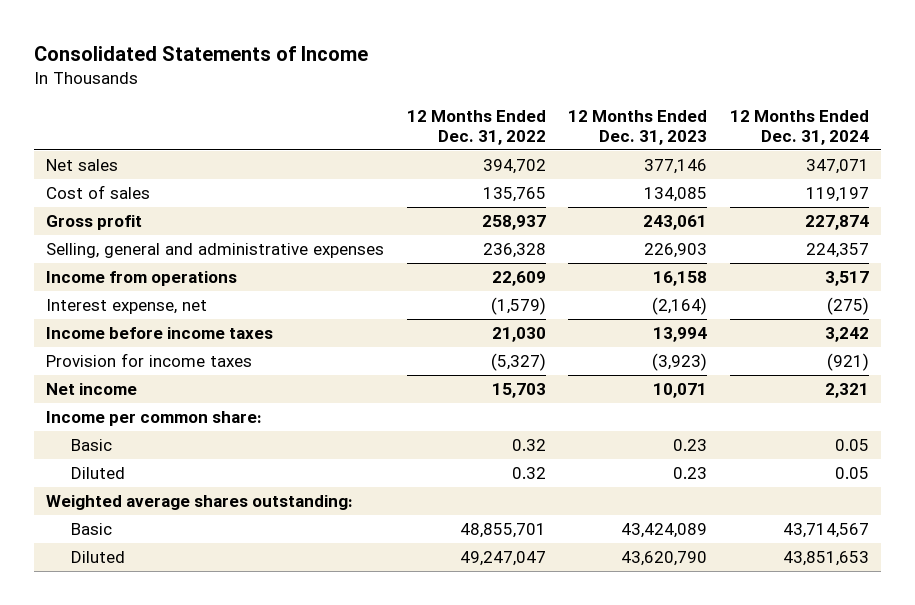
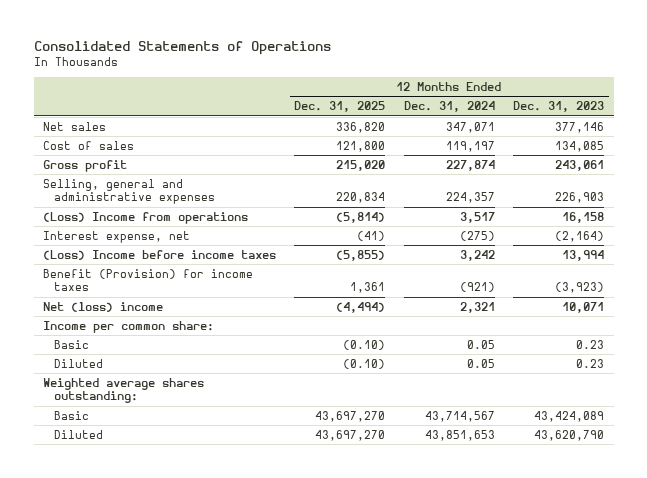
- Consolidated Statements of Income
+ Consolidated Statements of Operations
- | 12 Months Ended Dec. 31, 2022 | 12 Months Ended Dec. 31, 2023 | 12 Months Ended Dec. 31, 2024
+ | 12 Months Ended Dec. 31, 2025 | 12 Months Ended Dec. 31, 2024 | 12 Months Ended Dec. 31, 2023
- Income from operations | 22,609 | 16,158 | 3,517
+ (Loss) Income from operations | (5,814) | 3,517 | 16,158
- Income before income taxes | 21,030 | 13,994 | 3,242
- Provision for income taxes | (5,327) | (3,923) | (921)
- Net income | 15,703 | 10,071 | 2,321
+ (Loss) Income before income taxes | (5,855) | 3,242 | 13,994
+ Benefit (Provision) for income taxes | 1,361 | (921) | (3,923)
+ Net (loss) income | (4,494) | 2,321 | 10,071

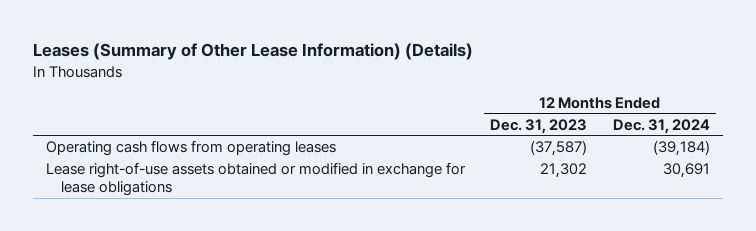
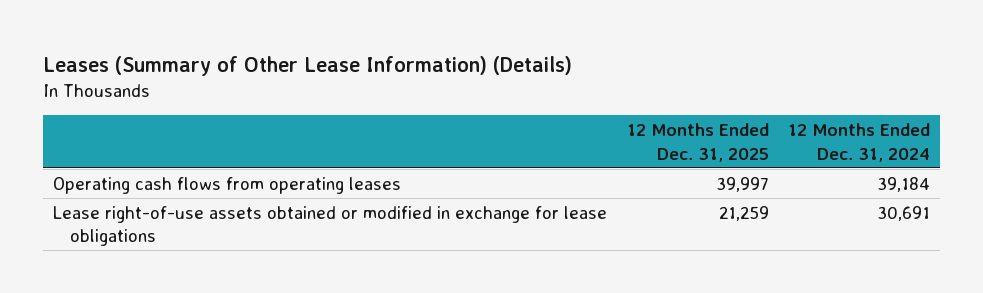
- | 12 Months Ended Dec. 31, 2023 | 12 Months Ended Dec. 31, 2024
+ | 12 Months Ended Dec. 31, 2025 | 12 Months Ended Dec. 31, 2024
- Operating cash flows from operating leases | (37,587) | (39,184)
+ Operating cash flows from operating leases | 39,997 | 39,184

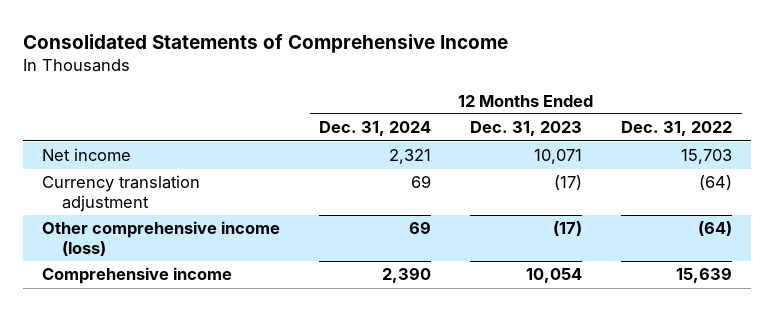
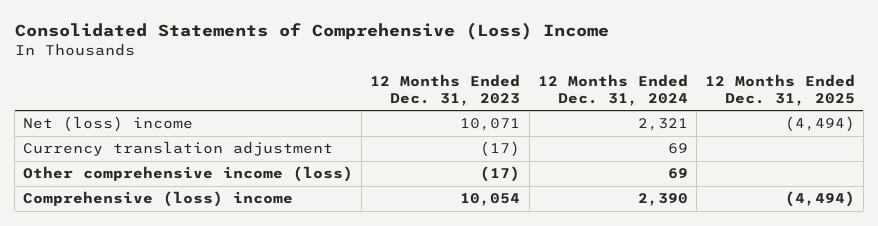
- Consolidated Statements of Comprehensive Income
+ Consolidated Statements of Comprehensive (Loss) Income
- | 12 Months Ended Dec. 31, 2024 | 12 Months Ended Dec. 31, 2023 | 12 Months Ended Dec. 31, 2022
+ | 12 Months Ended Dec. 31, 2023 | 12 Months Ended Dec. 31, 2024 | 12 Months Ended Dec. 31, 2025
- Net income | 2,321 | 10,071 | 15,703
+ Net (loss) income | 10,071 | 2,321 | (4,494)
- Comprehensive income | 2,390 | 10,054 | 15,639
+ Comprehensive (loss) income | 10,054 | 2,390 | (4,494)

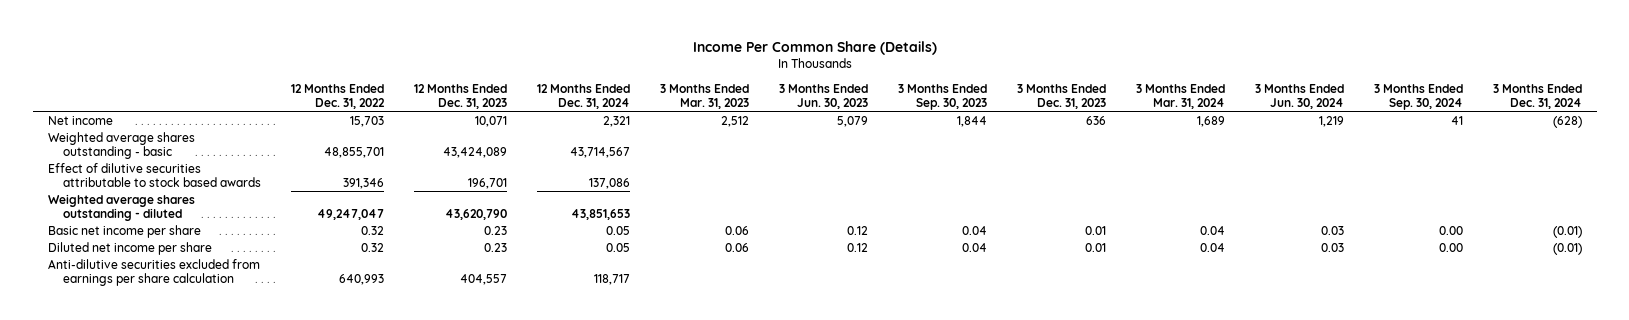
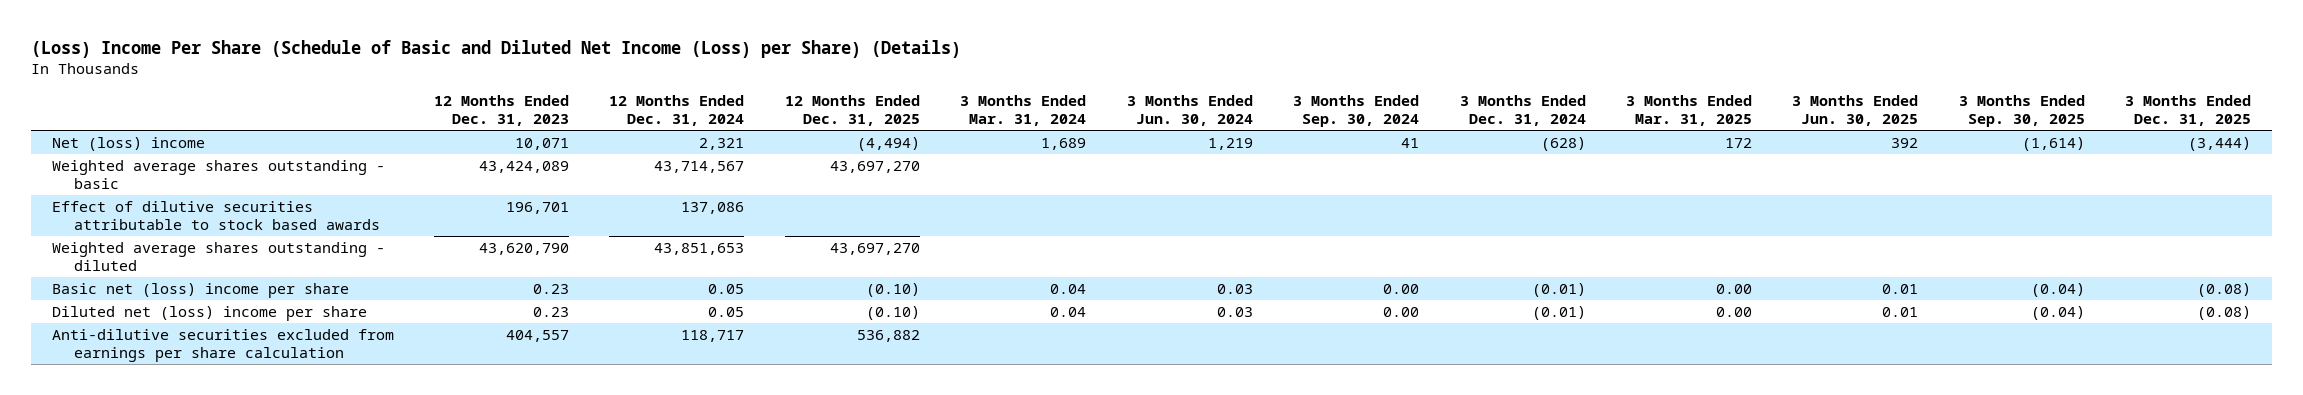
- Income Per Common Share (Details)
+ (Loss) Income Per Share (Schedule of Basic and Diluted Net Income (Loss) per Share) (Details)
- | 12 Months Ended Dec. 31, 2022 | 12 Months Ended Dec. 31, 2023 | 12 Months Ended Dec. 31, 2024 | 3 Months Ended Mar. 31, 2023 | 3 Months Ended Jun. 30, 2023 | 3 Months Ended Sep. 30, 2023 | 3 Months Ended Dec. 31, 2023 | 3 Months Ended Mar. 31, 2024 | 3 Months Ended Jun. 30, 2024 | 3 Months Ended Sep. 30, 2024 | 3 Months Ended Dec. 31, 2024
+ | 12 Months Ended Dec. 31, 2023 | 12 Months Ended Dec. 31, 2024 | 12 Months Ended Dec. 31, 2025 | 3 Months Ended Mar. 31, 2024 | 3 Months Ended Jun. 30, 2024 | 3 Months Ended Sep. 30, 2024 | 3 Months Ended Dec. 31, 2024 | 3 Months Ended Mar. 31, 2025 | 3 Months Ended Jun. 30, 2025 | 3 Months Ended Sep. 30, 2025 | 3 Months Ended Dec. 31, 2025
- Net income | 15,703 | 10,071 | 2,321 | 2,512 | 5,079 | 1,844 | 636 | 1,689 | 1,219 | 41 | (628)
+ Net (loss) income | 10,071 | 2,321 | (4,494) | 1,689 | 1,219 | 41 | (628) | 172 | 392 | (1,614) | (3,444)
- Basic net income per share | 0.32 | 0.23 | 0.05 | 0.06 | 0.12 | 0.04 | 0.01 | 0.04 | 0.03 | 0.00 | (0.01)
- Diluted net income per share | 0.32 | 0.23 | 0.05 | 0.06 | 0.12 | 0.04 | 0.01 | 0.04 | 0.03 | 0.00 | (0.01)
+ Basic net (loss) income per share | 0.23 | 0.05 | (0.10) | 0.04 | 0.03 | 0.00 | (0.01) | 0.00 | 0.01 | (0.04) | (0.08)
+ Diluted net (loss) income per share | 0.23 | 0.05 | (0.10) | 0.04 | 0.03 | 0.00 | (0.01) | 0.00 | 0.01 | (0.04) | (0.08)

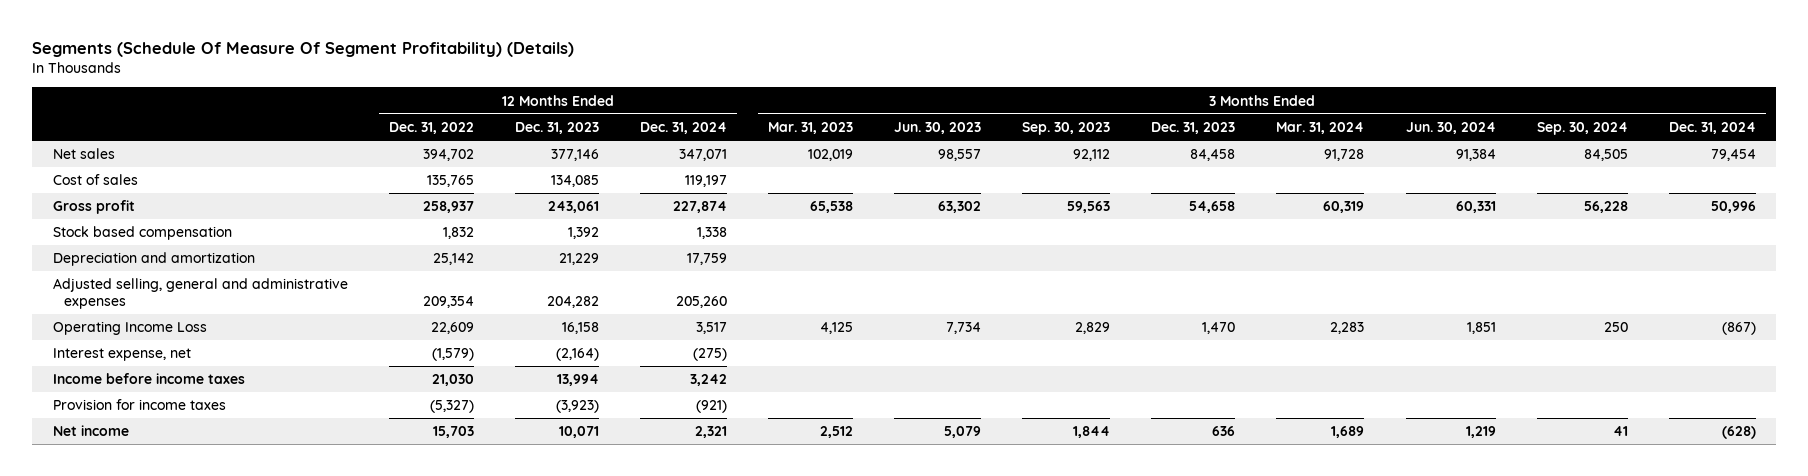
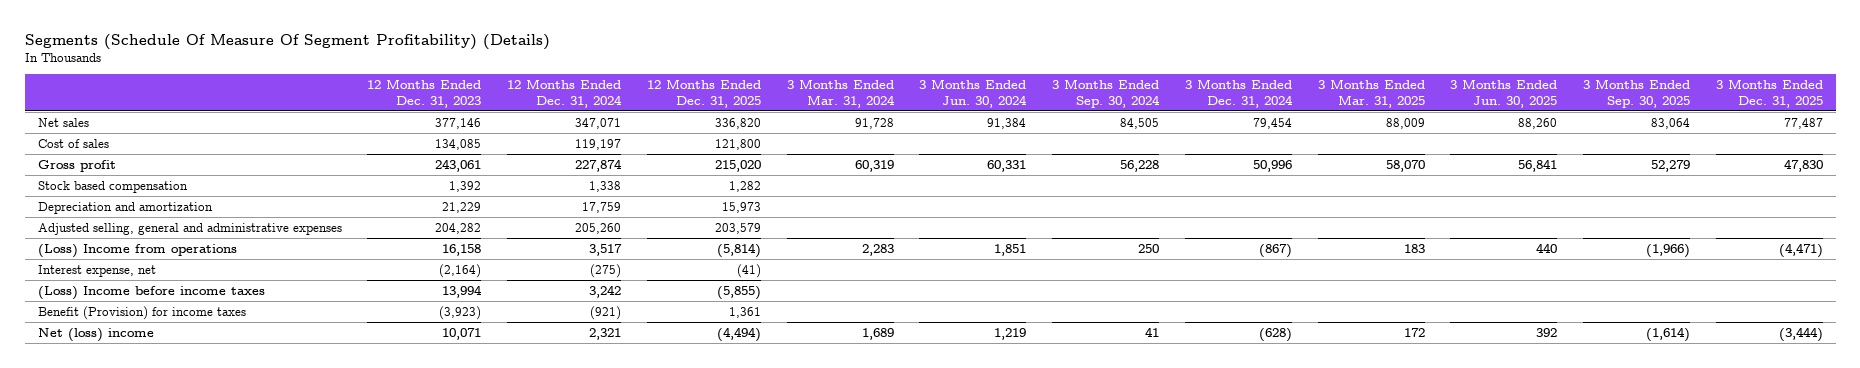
- | 12 Months Ended Dec. 31, 2022 | 12 Months Ended Dec. 31, 2023 | 12 Months Ended Dec. 31, 2024 | 3 Months Ended Mar. 31, 2023 | 3 Months Ended Jun. 30, 2023 | 3 Months Ended Sep. 30, 2023 | 3 Months Ended Dec. 31, 2023 | 3 Months Ended Mar. 31, 2024 | 3 Months Ended Jun. 30, 2024 | 3 Months Ended Sep. 30, 2024 | 3 Months Ended Dec. 31, 2024
+ | 12 Months Ended Dec. 31, 2023 | 12 Months Ended Dec. 31, 2024 | 12 Months Ended Dec. 31, 2025 | 3 Months Ended Mar. 31, 2024 | 3 Months Ended Jun. 30, 2024 | 3 Months Ended Sep. 30, 2024 | 3 Months Ended Dec. 31, 2024 | 3 Months Ended Mar. 31, 2025 | 3 Months Ended Jun. 30, 2025 | 3 Months Ended Sep. 30, 2025 | 3 Months Ended Dec. 31, 2025
- Operating Income Loss | 22,609 | 16,158 | 3,517 | 4,125 | 7,734 | 2,829 | 1,470 | 2,283 | 1,851 | 250 | (867)
+ (Loss) Income from operations | 16,158 | 3,517 | (5,814) | 2,283 | 1,851 | 250 | (867) | 183 | 440 | (1,966) | (4,471)
- Income before income taxes | 21,030 | 13,994 | 3,242 | | | | | | | |
- Provision for income taxes | (5,327) | (3,923) | (921) | | | | | | | |
- Net income | 15,703 | 10,071 | 2,321 | 2,512 | 5,079 | 1,844 | 636 | 1,689 | 1,219 | 41 | (628)
+ (Loss) Income before income taxes | 13,994 | 3,242 | (5,855) | | | | | | | |
+ Benefit (Provision) for income taxes | (3,923) | (921) | 1,361 | | | | | | | |
+ Net (loss) income | 10,071 | 2,321 | (4,494) | 1,689 | 1,219 | 41 | (628) | 172 | 392 | (1,614) | (3,444)

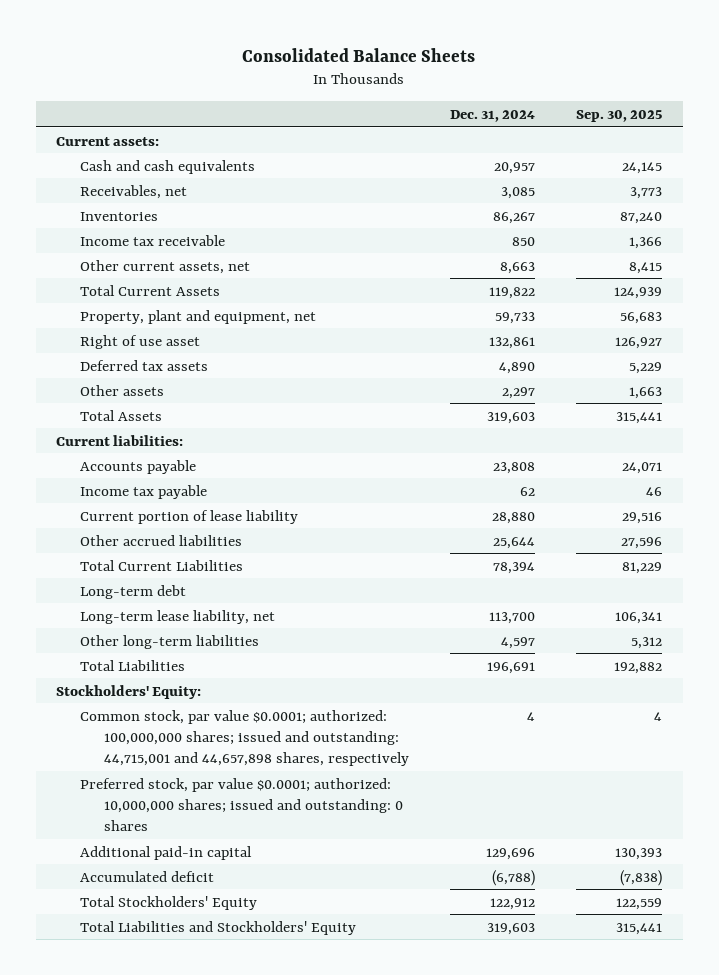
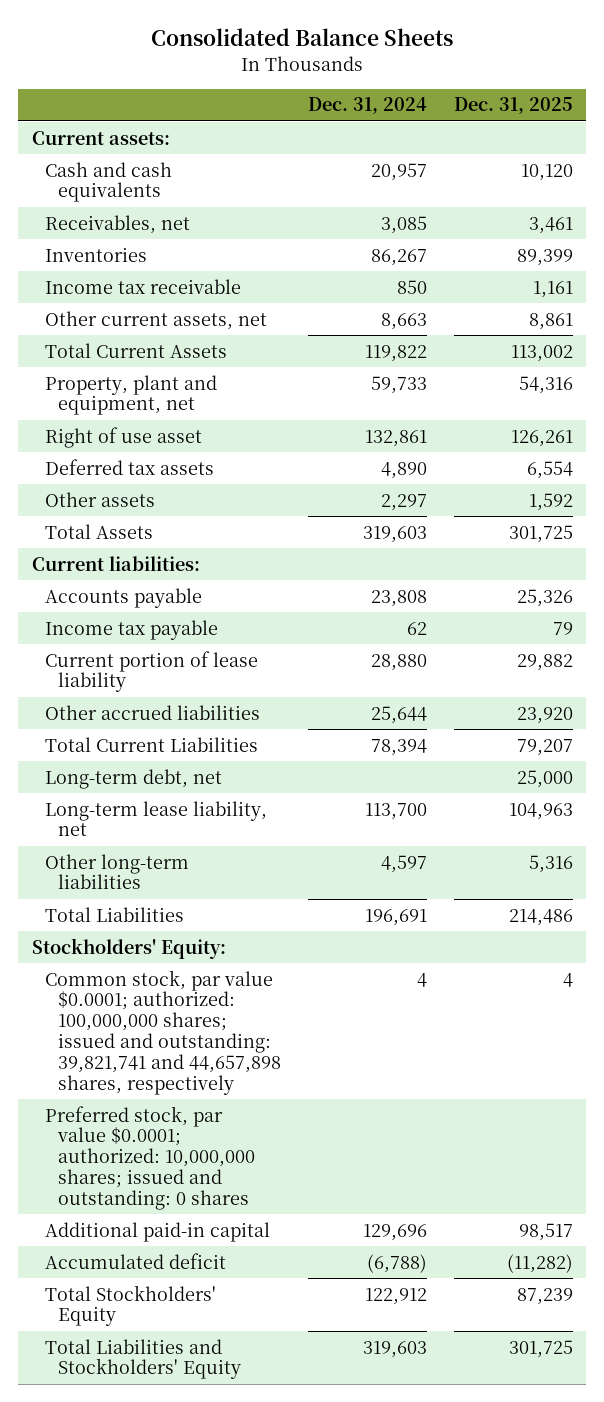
- | Dec. 31, 2024 | Sep. 30, 2025
+ | Dec. 31, 2024 | Dec. 31, 2025
- Long-term debt
+ Long-term debt, net | | 25,000
- Common stock, par value $0.0001; authorized: 100,000,000 shares; issued and outstanding: 44,715,001 and 44,657,898 shares, respectively | 4 | 4
+ Common stock, par value $0.0001; authorized: 100,000,000 shares; issued and outstanding: 39,821,741 and 44,657,898 shares, respectively | 4 | 4

